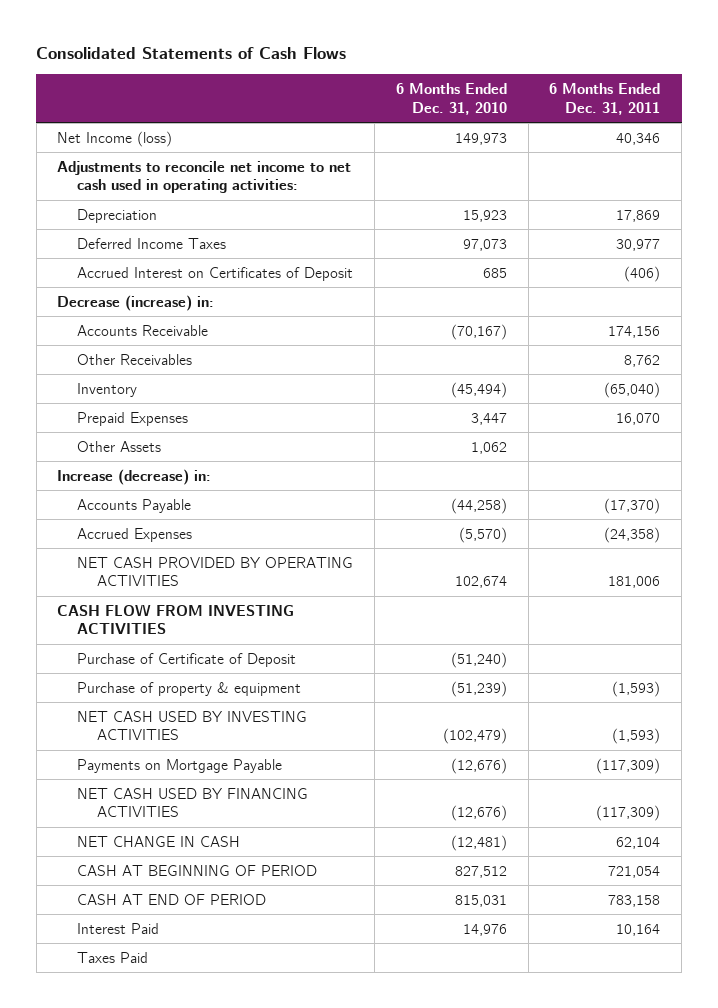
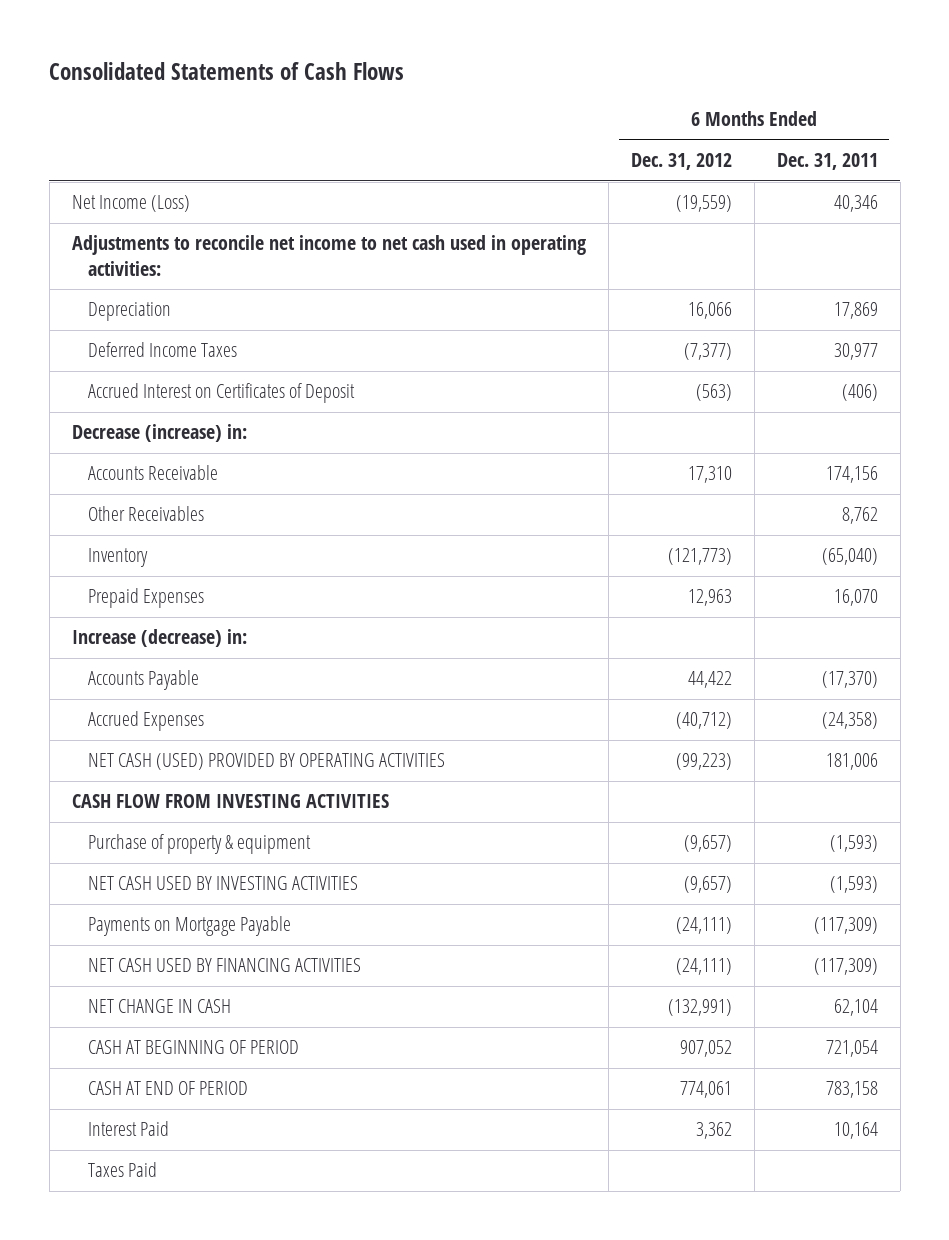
- | 6 Months Ended Dec. 31, 2010 | 6 Months Ended Dec. 31, 2011
+ | 6 Months Ended Dec. 31, 2012 | 6 Months Ended Dec. 31, 2011
- Net Income (loss) | 149,973 | 40,346
+ Net Income (Loss) | (19,559) | 40,346
- Other Assets | 1,062 |
- NET CASH PROVIDED BY OPERATING ACTIVITIES | 102,674 | 181,006
+ NET CASH (USED) PROVIDED BY OPERATING ACTIVITIES | (99,223) | 181,006
- Purchase of Certificate of Deposit | (51,240) |

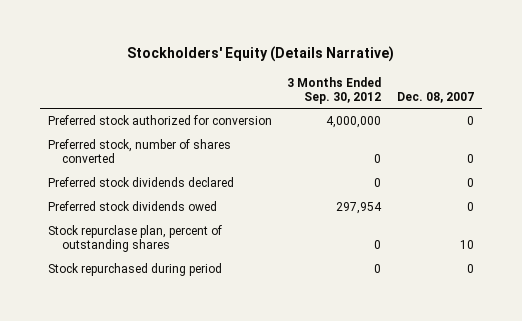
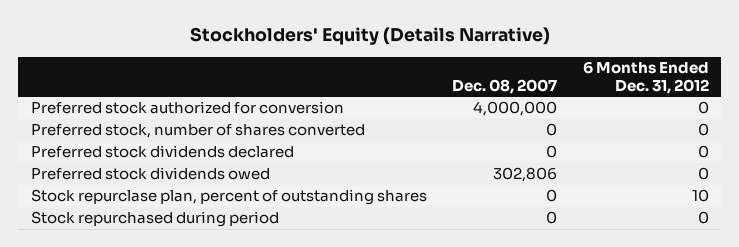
- | 3 Months Ended Sep. 30, 2012 | Dec. 08, 2007
+ | Dec. 08, 2007 | 6 Months Ended Dec. 31, 2012
- Preferred stock authorized for conversion | 4,000,000 | 0
+ Preferred stock authorized for conversion | 4,000,000 | 0
- Preferred stock dividends owed | 297,954 | 0
- Stock repurclase plan, percent of outstanding shares | 0 | 10
+ Preferred stock dividends owed | 302,806 | 0
+ Stock repurclase plan, percent of outstanding shares | 0 | 10

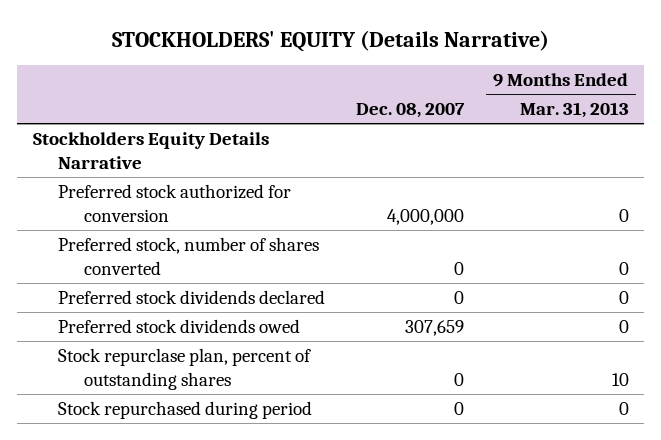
- Stockholders' Equity (Details Narrative)
+ STOCKHOLDERS' EQUITY (Details Narrative)
- | Dec. 08, 2007 | 6 Months Ended Dec. 31, 2012
+ | Dec. 08, 2007 | 9 Months Ended Mar. 31, 2013
+ Stockholders Equity Details Narrative
- Preferred stock dividends owed | 302,806 | 0
+ Preferred stock dividends owed | 307,659 | 0

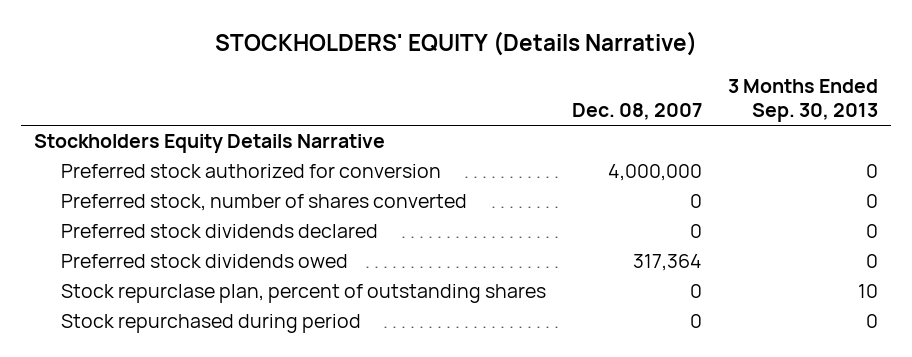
- | Dec. 08, 2007 | 9 Months Ended Mar. 31, 2013
+ | Dec. 08, 2007 | 3 Months Ended Sep. 30, 2013
- Preferred stock dividends owed | 307,659 | 0
+ Preferred stock dividends owed | 317,364 | 0

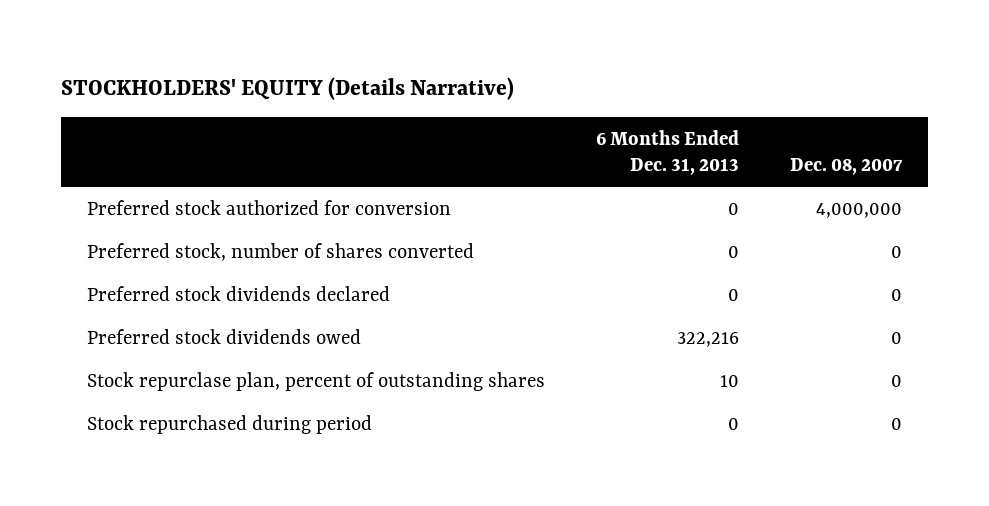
- | Dec. 08, 2007 | 3 Months Ended Sep. 30, 2013
+ | 6 Months Ended Dec. 31, 2013 | Dec. 08, 2007
- Stockholders Equity Details Narrative
- Preferred stock dividends owed | 317,364 | 0
+ Preferred stock dividends owed | 322,216 | 0

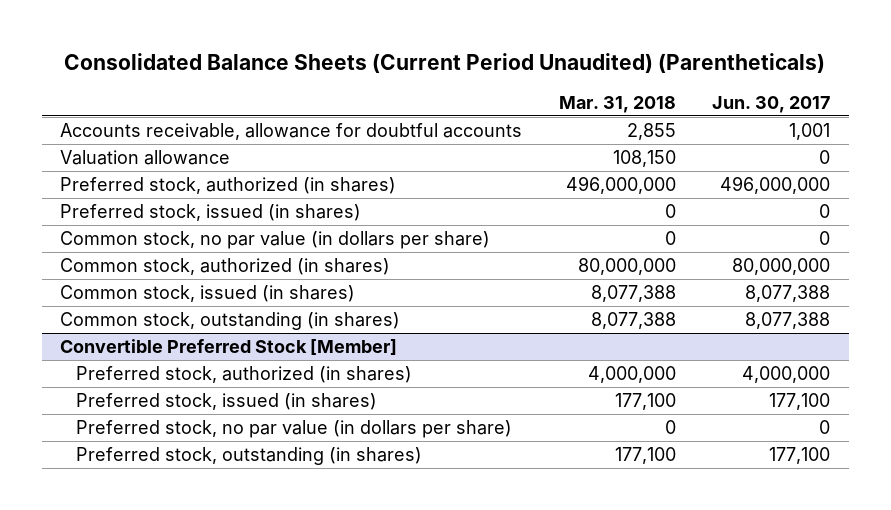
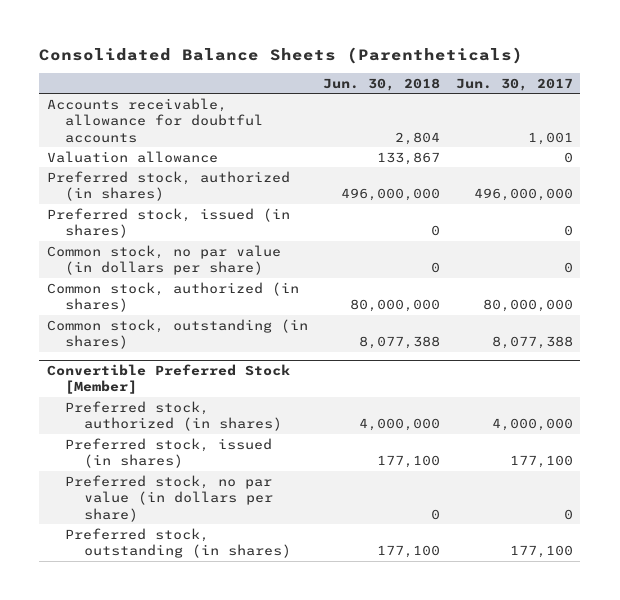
- Consolidated Balance Sheets (Current Period Unaudited) (Parentheticals)
+ Consolidated Balance Sheets (Parentheticals)
- | Mar. 31, 2018 | Jun. 30, 2017
+ | Jun. 30, 2018 | Jun. 30, 2017
- Common stock, issued (in shares) | 8,077,388 | 8,077,388

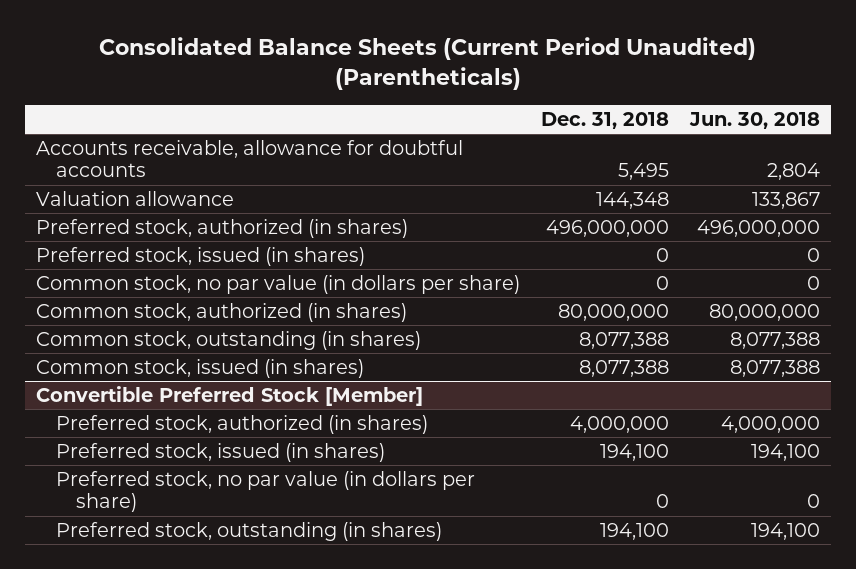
- Consolidated Balance Sheets (Parentheticals)
+ Consolidated Balance Sheets (Current Period Unaudited) (Parentheticals)
- | Jun. 30, 2018 | Jun. 30, 2017
+ | Dec. 31, 2018 | Jun. 30, 2018
+ Common stock, issued (in shares) | 8,077,388 | 8,077,388
@ Convertible Preferred Stock [Member]
- Preferred stock, issued (in shares) | 177,100 | 177,100
+ Preferred stock, issued (in shares) | 194,100 | 194,100
- Preferred stock, outstanding (in shares) | 177,100 | 177,100
+ Preferred stock, outstanding (in shares) | 194,100 | 194,100

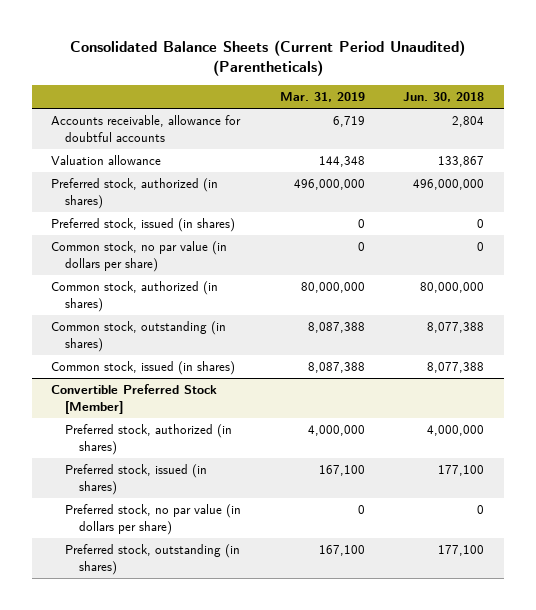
- | Dec. 31, 2018 | Jun. 30, 2018
+ | Mar. 31, 2019 | Jun. 30, 2018
@ Convertible Preferred Stock [Member]
- Preferred stock, issued (in shares) | 194,100 | 194,100
+ Preferred stock, issued (in shares) | 167,100 | 177,100
- Preferred stock, outstanding (in shares) | 194,100 | 194,100
+ Preferred stock, outstanding (in shares) | 167,100 | 177,100

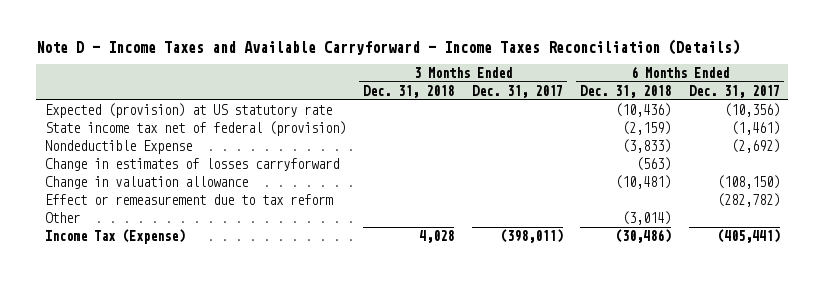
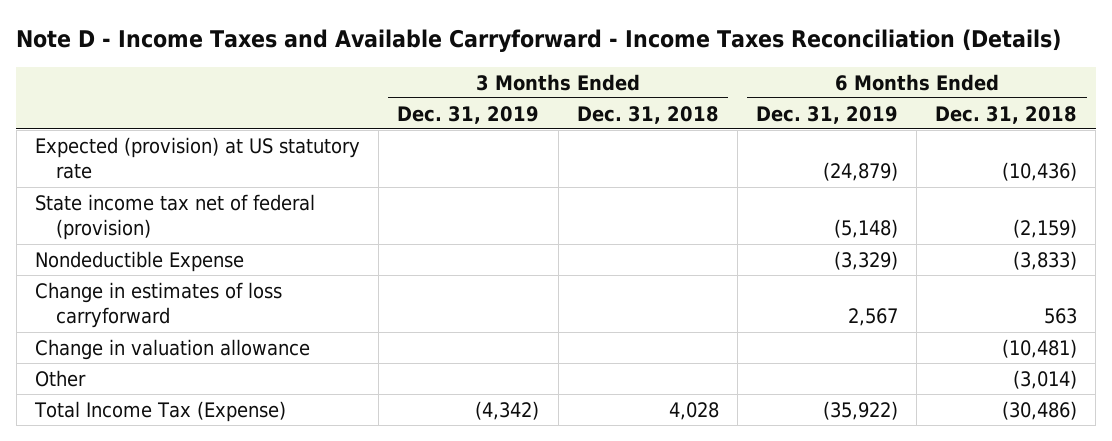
- | 3 Months Ended Dec. 31, 2018 | 3 Months Ended Dec. 31, 2017 | 6 Months Ended Dec. 31, 2018 | 6 Months Ended Dec. 31, 2017
+ | 3 Months Ended Dec. 31, 2019 | 3 Months Ended Dec. 31, 2018 | 6 Months Ended Dec. 31, 2019 | 6 Months Ended Dec. 31, 2018
- Change in estimates of losses carryforward | | | (563) |
+ Change in estimates of loss carryforward | | | 2,567 | 563
- Effect or remeasurement due to tax reform | | | | (282,782)
- Income Tax (Expense) | 4,028 | (398,011) | (30,486) | (405,441)
+ Total Income Tax (Expense) | (4,342) | 4,028 | (35,922) | (30,486)

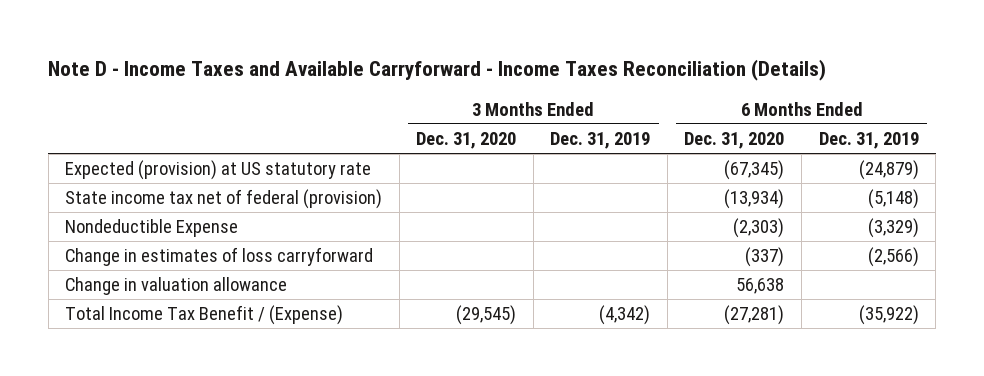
- | 3 Months Ended Dec. 31, 2019 | 3 Months Ended Dec. 31, 2018 | 6 Months Ended Dec. 31, 2019 | 6 Months Ended Dec. 31, 2018
+ | 3 Months Ended Dec. 31, 2020 | 3 Months Ended Dec. 31, 2019 | 6 Months Ended Dec. 31, 2020 | 6 Months Ended Dec. 31, 2019
- Change in estimates of loss carryforward | | | 2,567 | 563
+ Change in estimates of loss carryforward | | | (337) | (2,566)
- Other | | | | (3,014)
- Total Income Tax (Expense) | (4,342) | 4,028 | (35,922) | (30,486)
+ Total Income Tax Benefit / (Expense) | (29,545) | (4,342) | (27,281) | (35,922)

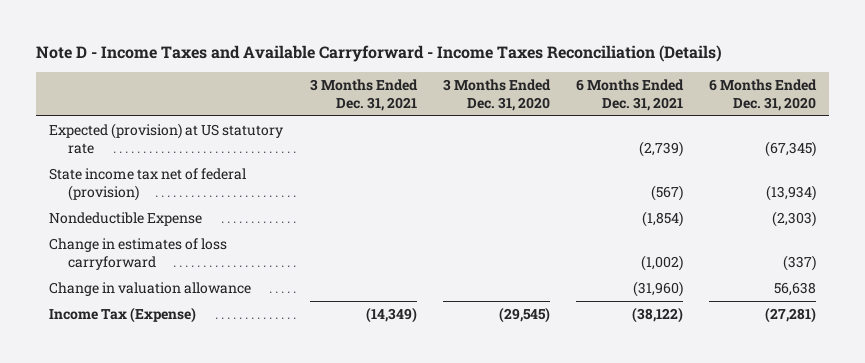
- | 3 Months Ended Dec. 31, 2020 | 3 Months Ended Dec. 31, 2019 | 6 Months Ended Dec. 31, 2020 | 6 Months Ended Dec. 31, 2019
+ | 3 Months Ended Dec. 31, 2021 | 3 Months Ended Dec. 31, 2020 | 6 Months Ended Dec. 31, 2021 | 6 Months Ended Dec. 31, 2020
- Total Income Tax Benefit / (Expense) | (29,545) | (4,342) | (27,281) | (35,922)
+ Income Tax (Expense) | (14,349) | (29,545) | (38,122) | (27,281)

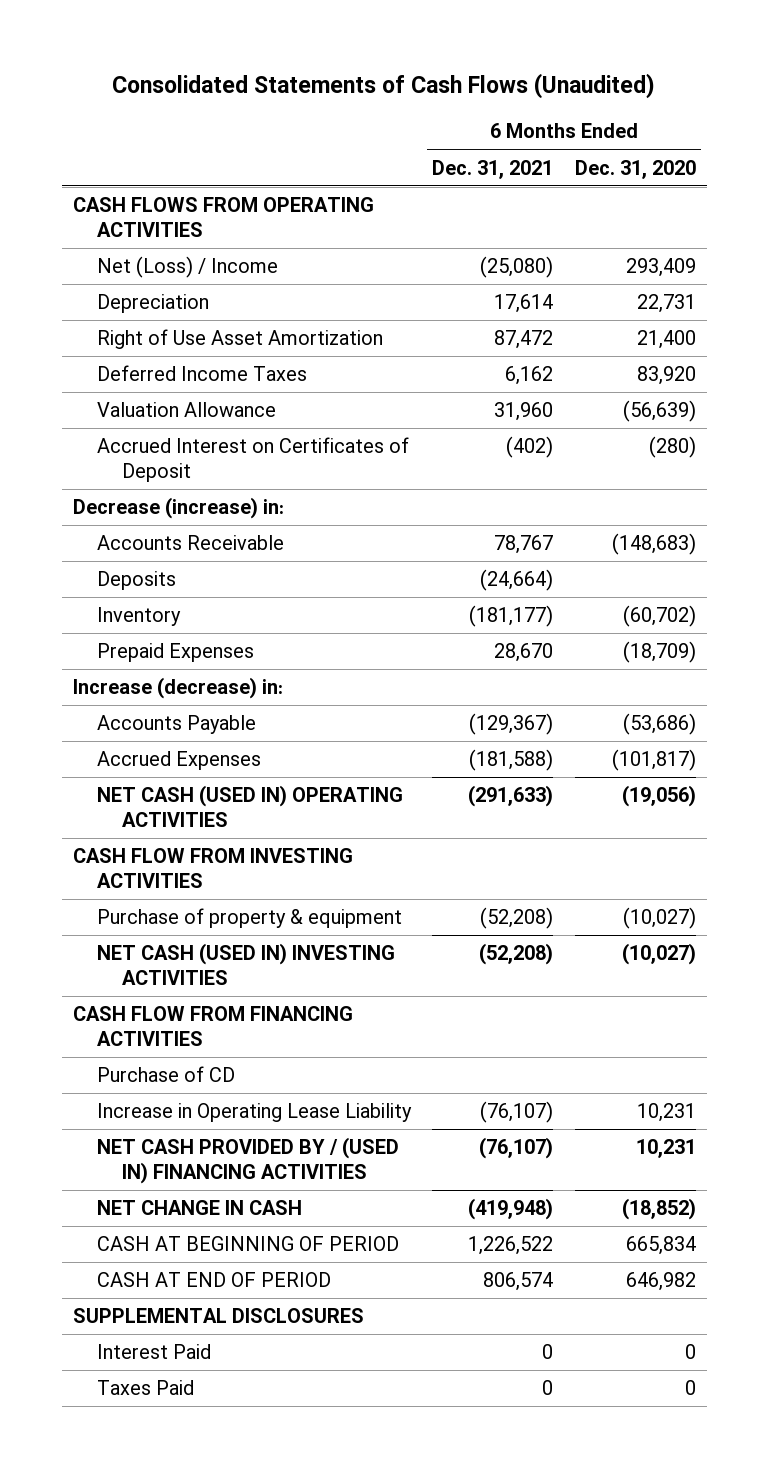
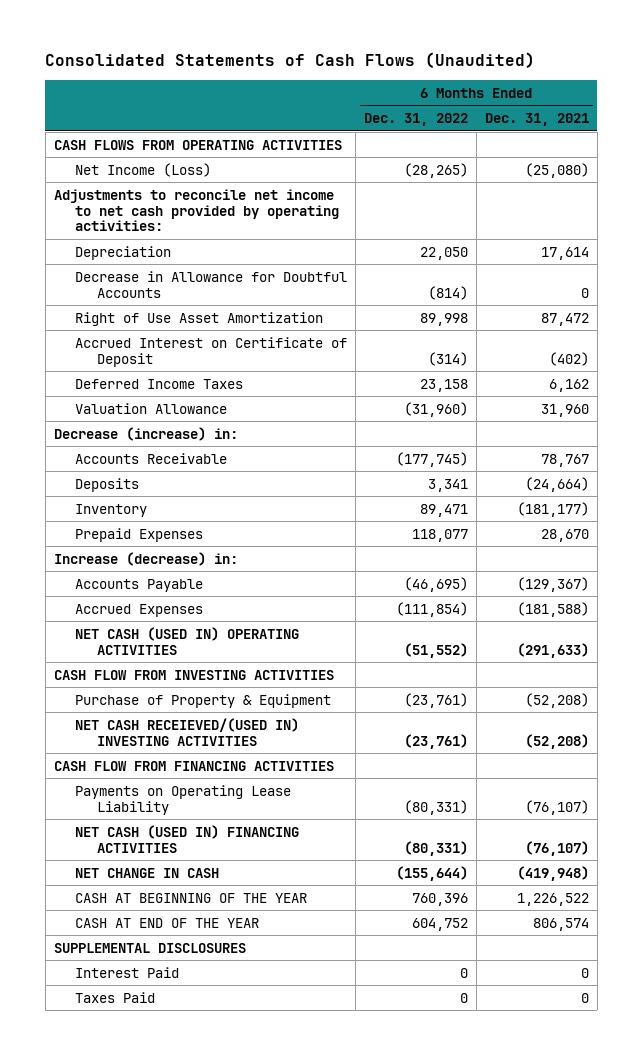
- | 6 Months Ended Dec. 31, 2021 | 6 Months Ended Dec. 31, 2020
+ | 6 Months Ended Dec. 31, 2022 | 6 Months Ended Dec. 31, 2021
- Net (Loss) / Income | (25,080) | 293,409
+ Net Income (Loss) | (28,265) | (25,080)
+ Adjustments to reconcile net income to net cash provided by operating activities:
+ Decrease in Allowance for Doubtful Accounts | (814) | 0
+ Accrued Interest on Certificate of Deposit | (314) | (402)
- Accrued Interest on Certificates of Deposit | (402) | (280)
- Purchase of property & equipment | (52,208) | (10,027)
- NET CASH (USED IN) INVESTING ACTIVITIES | (52,208) | (10,027)
+ Purchase of Property & Equipment | (23,761) | (52,208)
+ NET CASH RECEIEVED/(USED IN) INVESTING ACTIVITIES | (23,761) | (52,208)
- Purchase of CD
- Increase in Operating Lease Liability | (76,107) | 10,231
- NET CASH PROVIDED BY / (USED IN) FINANCING ACTIVITIES | (76,107) | 10,231
+ Payments on Operating Lease Liability | (80,331) | (76,107)
+ NET CASH (USED IN) FINANCING ACTIVITIES | (80,331) | (76,107)
- CASH AT BEGINNING OF PERIOD | 1,226,522 | 665,834
- CASH AT END OF PERIOD | 806,574 | 646,982
+ CASH AT BEGINNING OF THE YEAR | 760,396 | 1,226,522
+ CASH AT END OF THE YEAR | 604,752 | 806,574

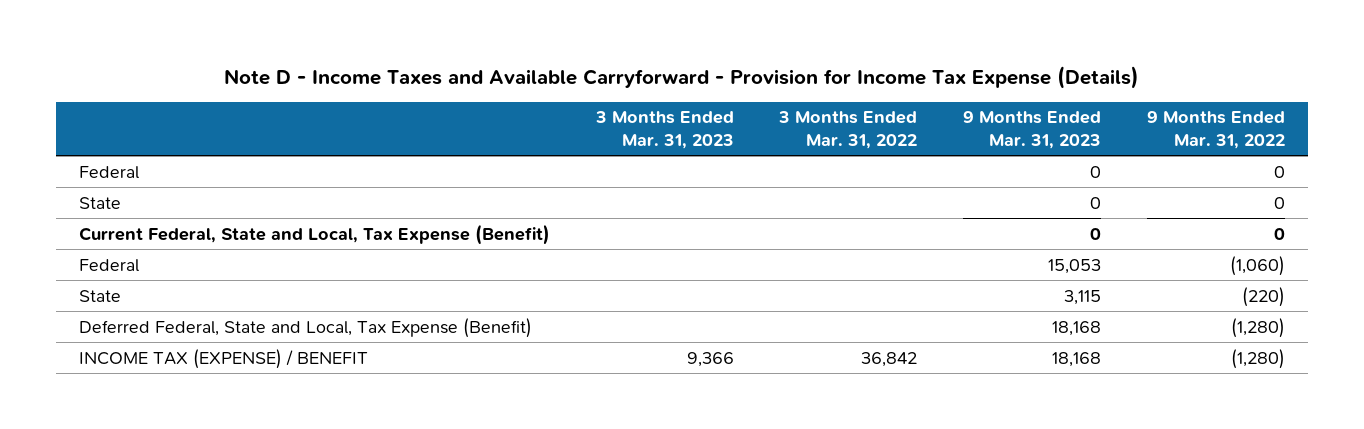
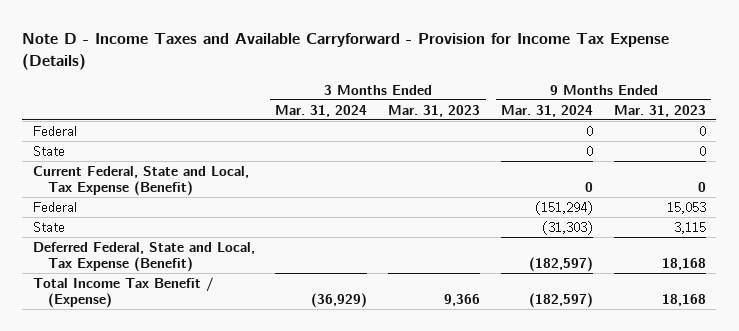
- | 3 Months Ended Mar. 31, 2023 | 3 Months Ended Mar. 31, 2022 | 9 Months Ended Mar. 31, 2023 | 9 Months Ended Mar. 31, 2022
+ | 3 Months Ended Mar. 31, 2024 | 3 Months Ended Mar. 31, 2023 | 9 Months Ended Mar. 31, 2024 | 9 Months Ended Mar. 31, 2023
- INCOME TAX (EXPENSE) / BENEFIT | 9,366 | 36,842 | 18,168 | (1,280)
+ Total Income Tax Benefit / (Expense) | (36,929) | 9,366 | (182,597) | 18,168

